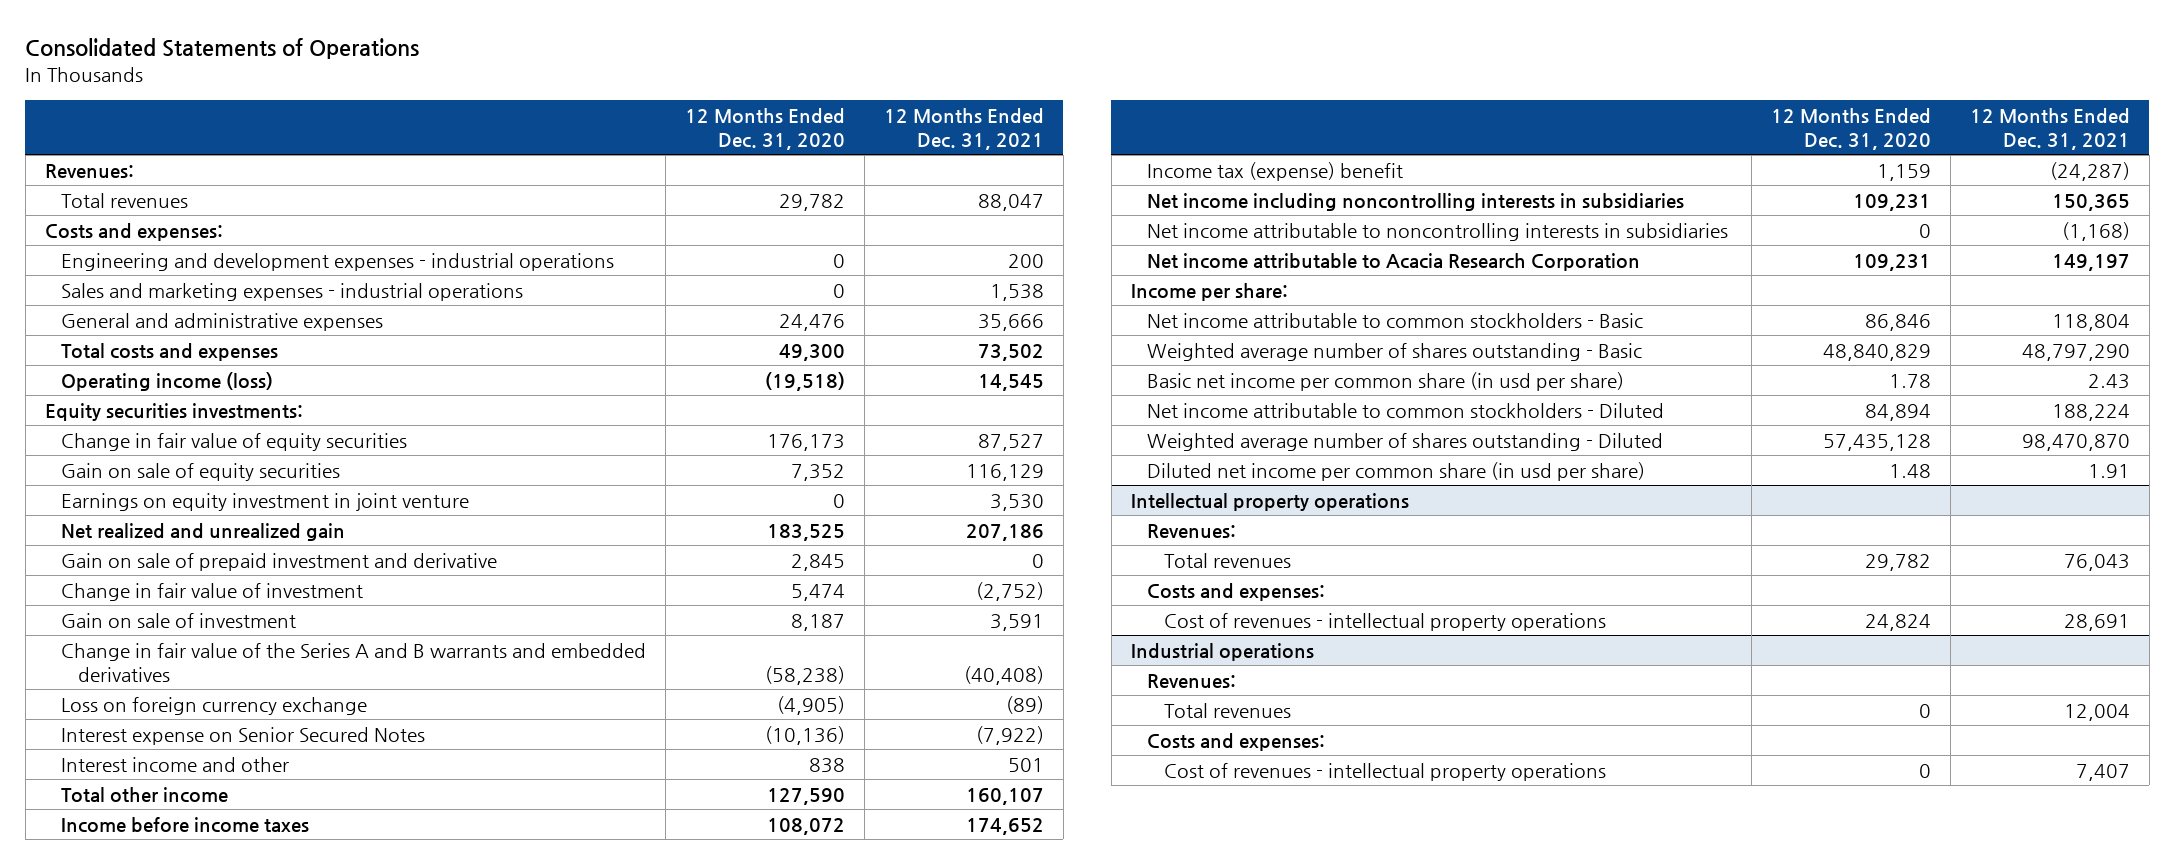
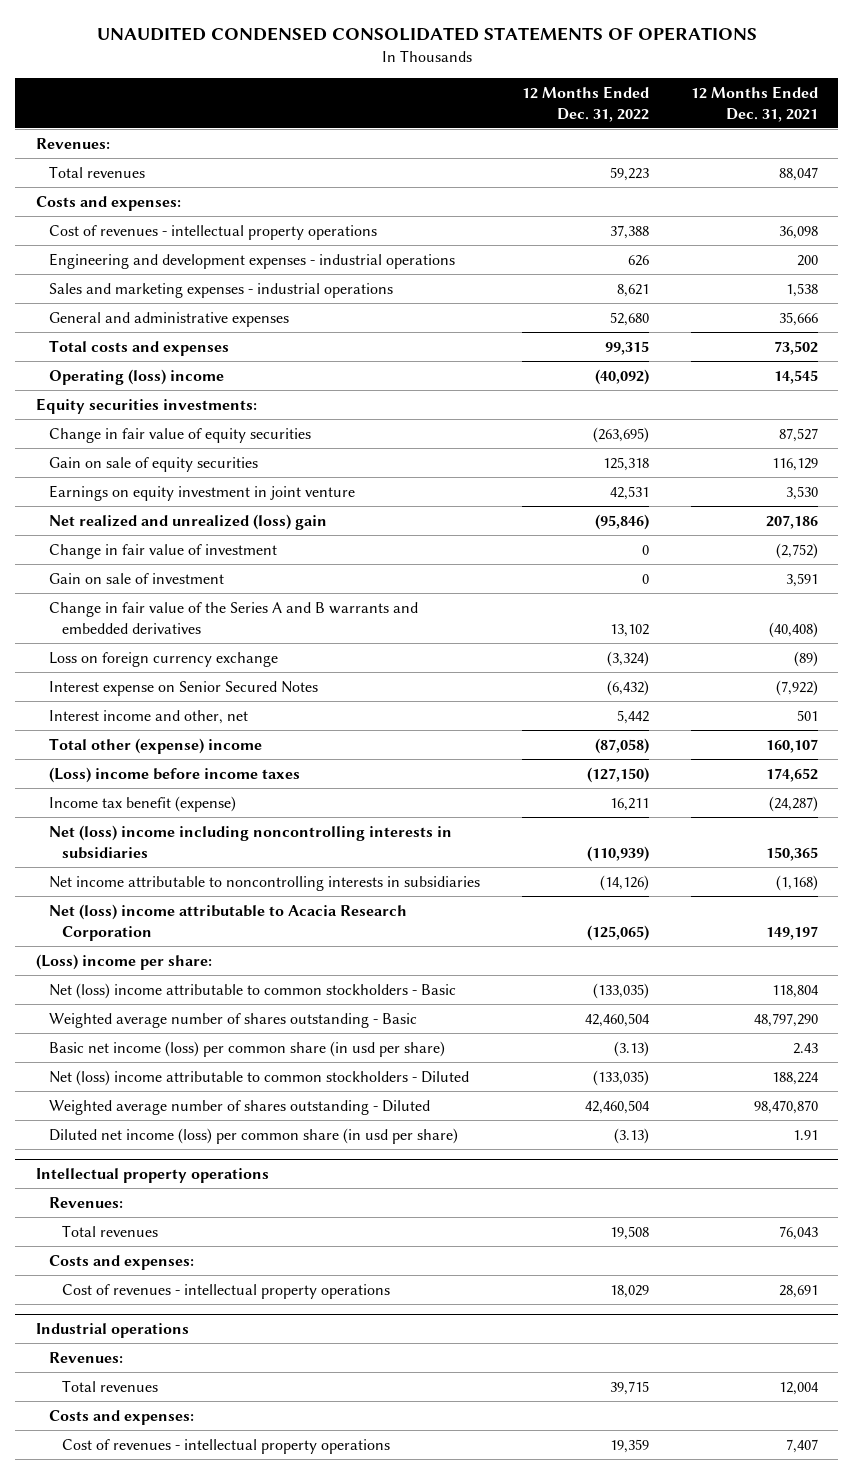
- Consolidated Statements of Operations
+ UNAUDITED CONDENSED CONSOLIDATED STATEMENTS OF OPERATIONS
- | 12 Months Ended Dec. 31, 2020 | 12 Months Ended Dec. 31, 2021
+ | 12 Months Ended Dec. 31, 2022 | 12 Months Ended Dec. 31, 2021
+ Cost of revenues - intellectual property operations | 37,388 | 36,098
- Operating income (loss) | (19,518) | 14,545
+ Operating (loss) income | (40,092) | 14,545
- Net realized and unrealized gain | 183,525 | 207,186
- Gain on sale of prepaid investment and derivative | 2,845 | 0
+ Net realized and unrealized (loss) gain | (95,846) | 207,186
- Interest income and other | 838 | 501
- Total other income | 127,590 | 160,107
- Income before income taxes | 108,072 | 174,652
- Income tax (expense) benefit | 1,159 | (24,287)
- Net income including noncontrolling interests in subsidiaries | 109,231 | 150,365
+ Interest income and other, net | 5,442 | 501
+ Total other (expense) income | (87,058) | 160,107
+ (Loss) income before income taxes | (127,150) | 174,652
+ Income tax benefit (expense) | 16,211 | (24,287)
+ Net (loss) income including noncontrolling interests in subsidiaries | (110,939) | 150,365
- Net income attributable to Acacia Research Corporation | 109,231 | 149,197
- Income per share:
- Net income attributable to common stockholders - Basic | 86,846 | 118,804
+ Net (loss) income attributable to Acacia Research Corporation | (125,065) | 149,197
+ (Loss) income per share:
+ Net (loss) income attributable to common stockholders - Basic | (133,035) | 118,804
- Basic net income per common share (in usd per share) | 1.78 | 2.43
- Net income attributable to common stockholders - Diluted | 84,894 | 188,224
+ Basic net income (loss) per common share (in usd per share) | (3.13) | 2.43
+ Net (loss) income attributable to common stockholders - Diluted | (133,035) | 188,224
- Diluted net income per common share (in usd per share) | 1.48 | 1.91
+ Diluted net income (loss) per common share (in usd per share) | (3.13) | 1.91

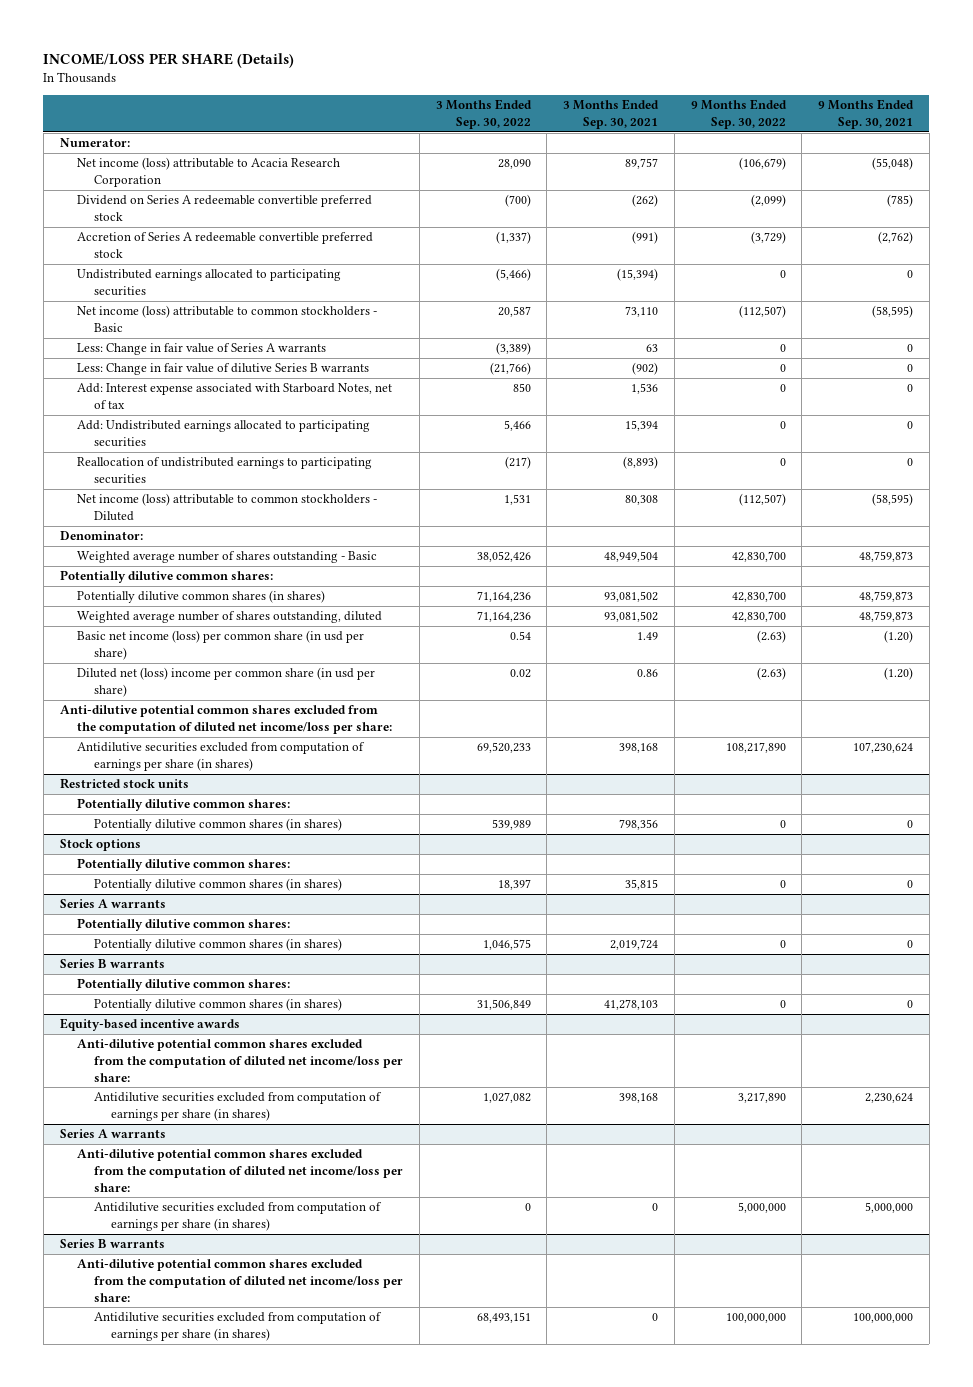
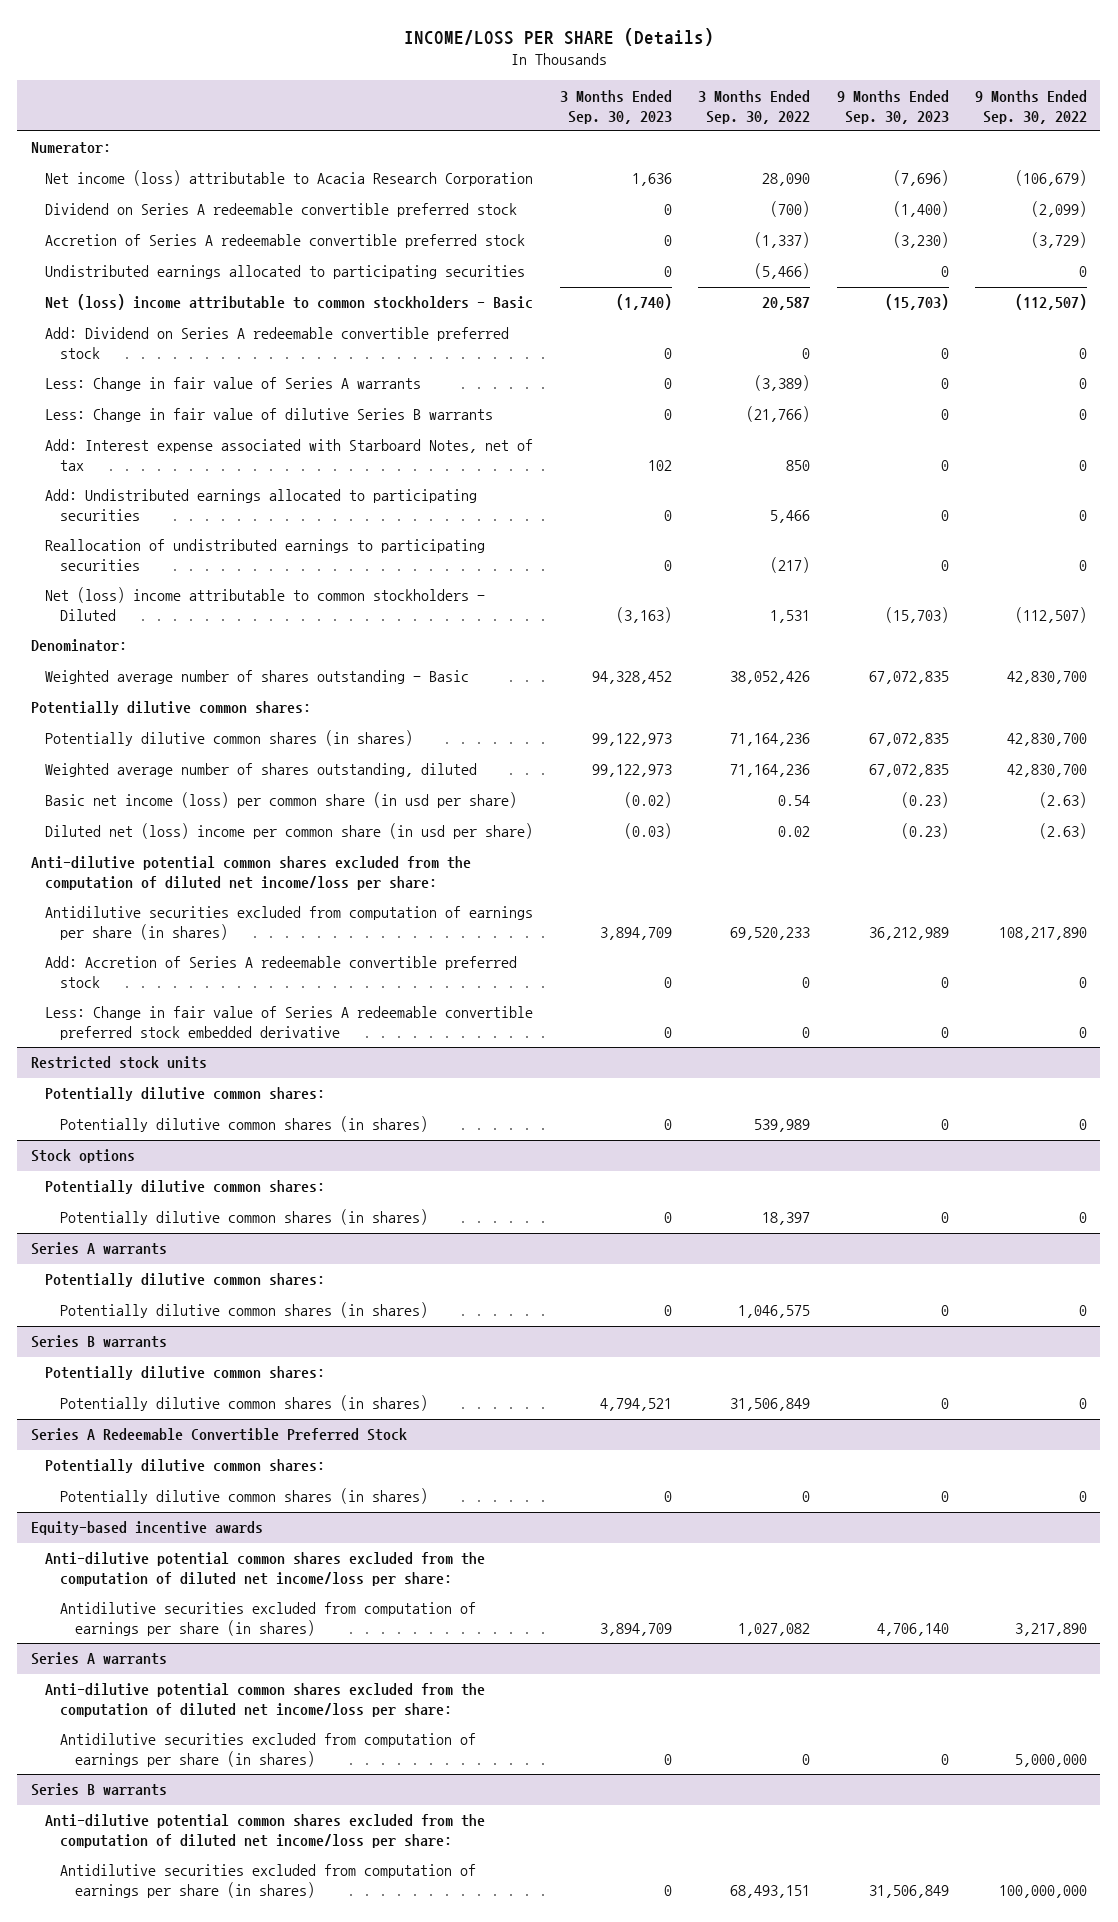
- | 3 Months Ended Sep. 30, 2022 | 3 Months Ended Sep. 30, 2021 | 9 Months Ended Sep. 30, 2022 | 9 Months Ended Sep. 30, 2021
+ | 3 Months Ended Sep. 30, 2023 | 3 Months Ended Sep. 30, 2022 | 9 Months Ended Sep. 30, 2023 | 9 Months Ended Sep. 30, 2022
- Net income (loss) attributable to common stockholders - Basic | 20,587 | 73,110 | (112,507) | (58,595)
+ Net (loss) income attributable to common stockholders - Basic | (1,740) | 20,587 | (15,703) | (112,507)
+ Add: Dividend on Series A redeemable convertible preferred stock | 0 | 0 | 0 | 0
- Net income (loss) attributable to common stockholders - Diluted | 1,531 | 80,308 | (112,507) | (58,595)
+ Net (loss) income attributable to common stockholders - Diluted | (3,163) | 1,531 | (15,703) | (112,507)
+ Add: Accretion of Series A redeemable convertible preferred stock | 0 | 0 | 0 | 0
+ Less: Change in fair value of Series A redeemable convertible preferred stock embedded derivative | 0 | 0 | 0 | 0
+ Series A Redeemable Convertible Preferred Stock
+ Potentially dilutive common shares:
+ Potentially dilutive common shares (in shares) | 0 | 0 | 0 | 0

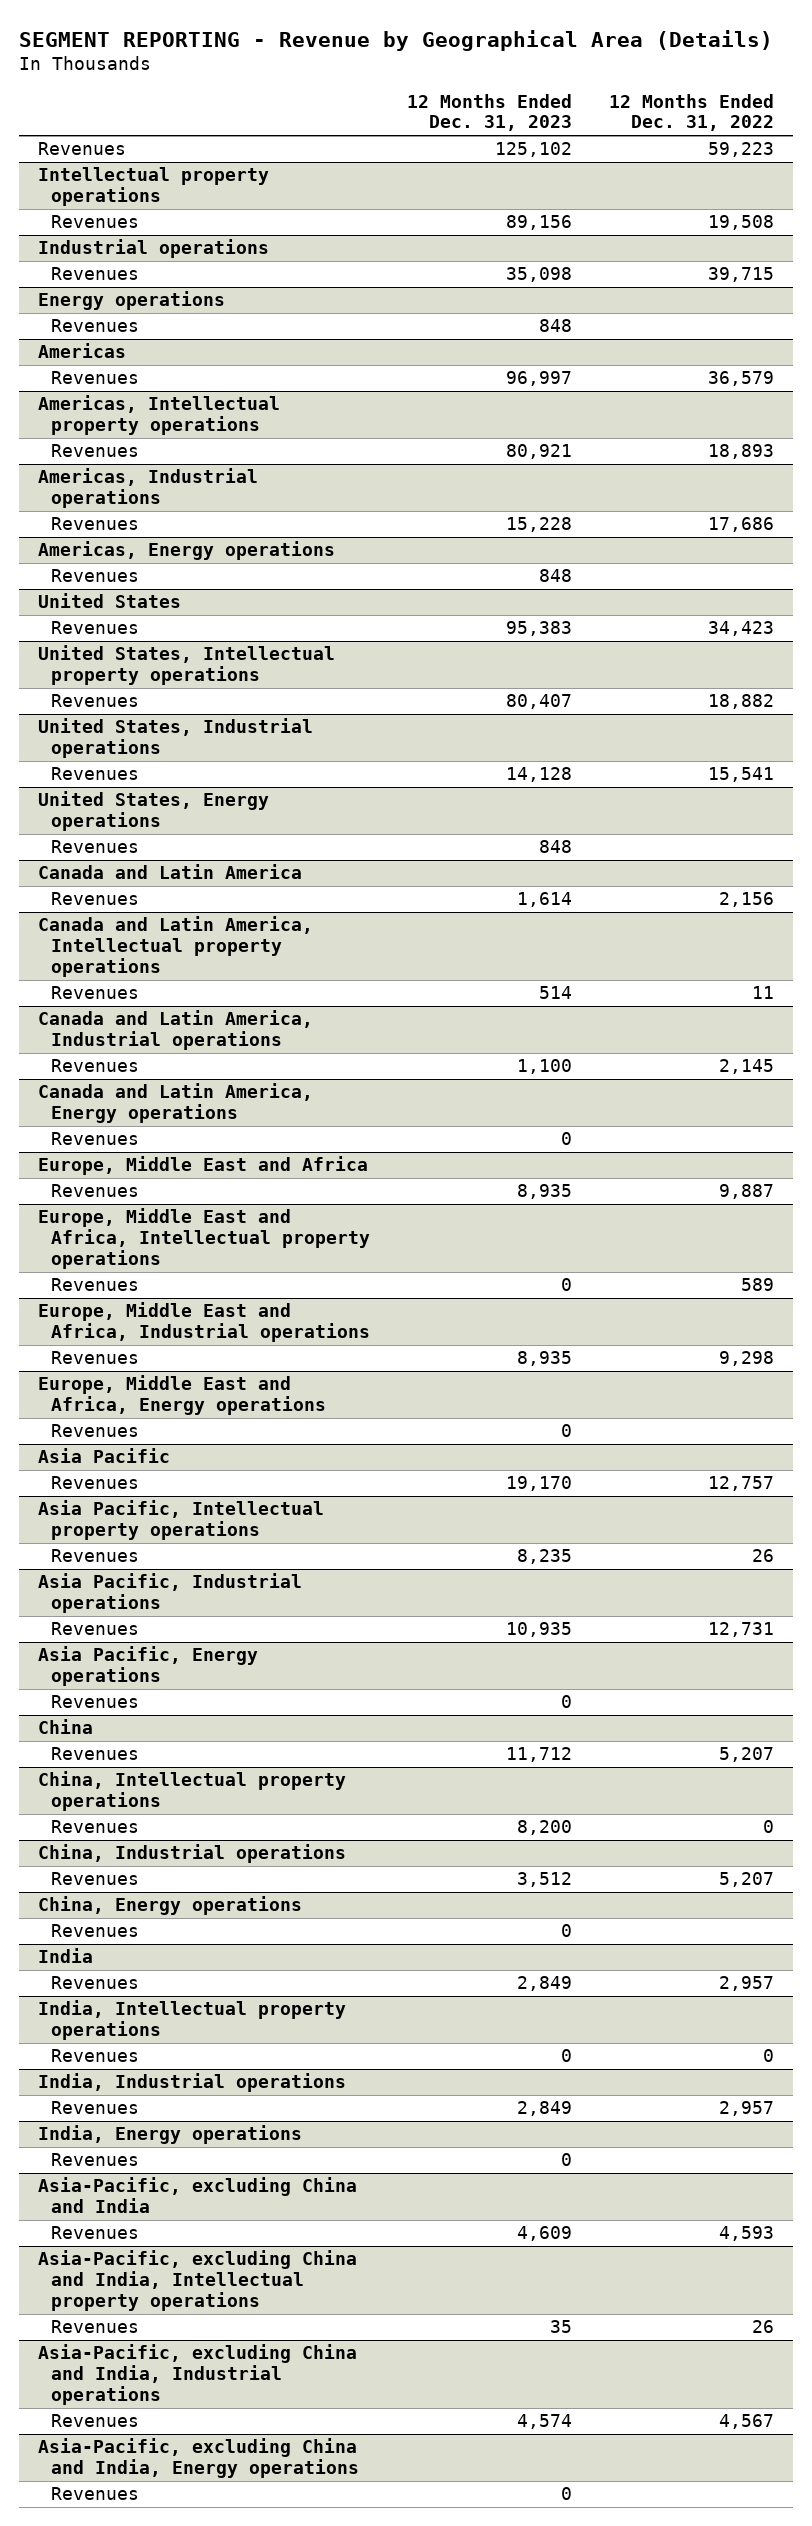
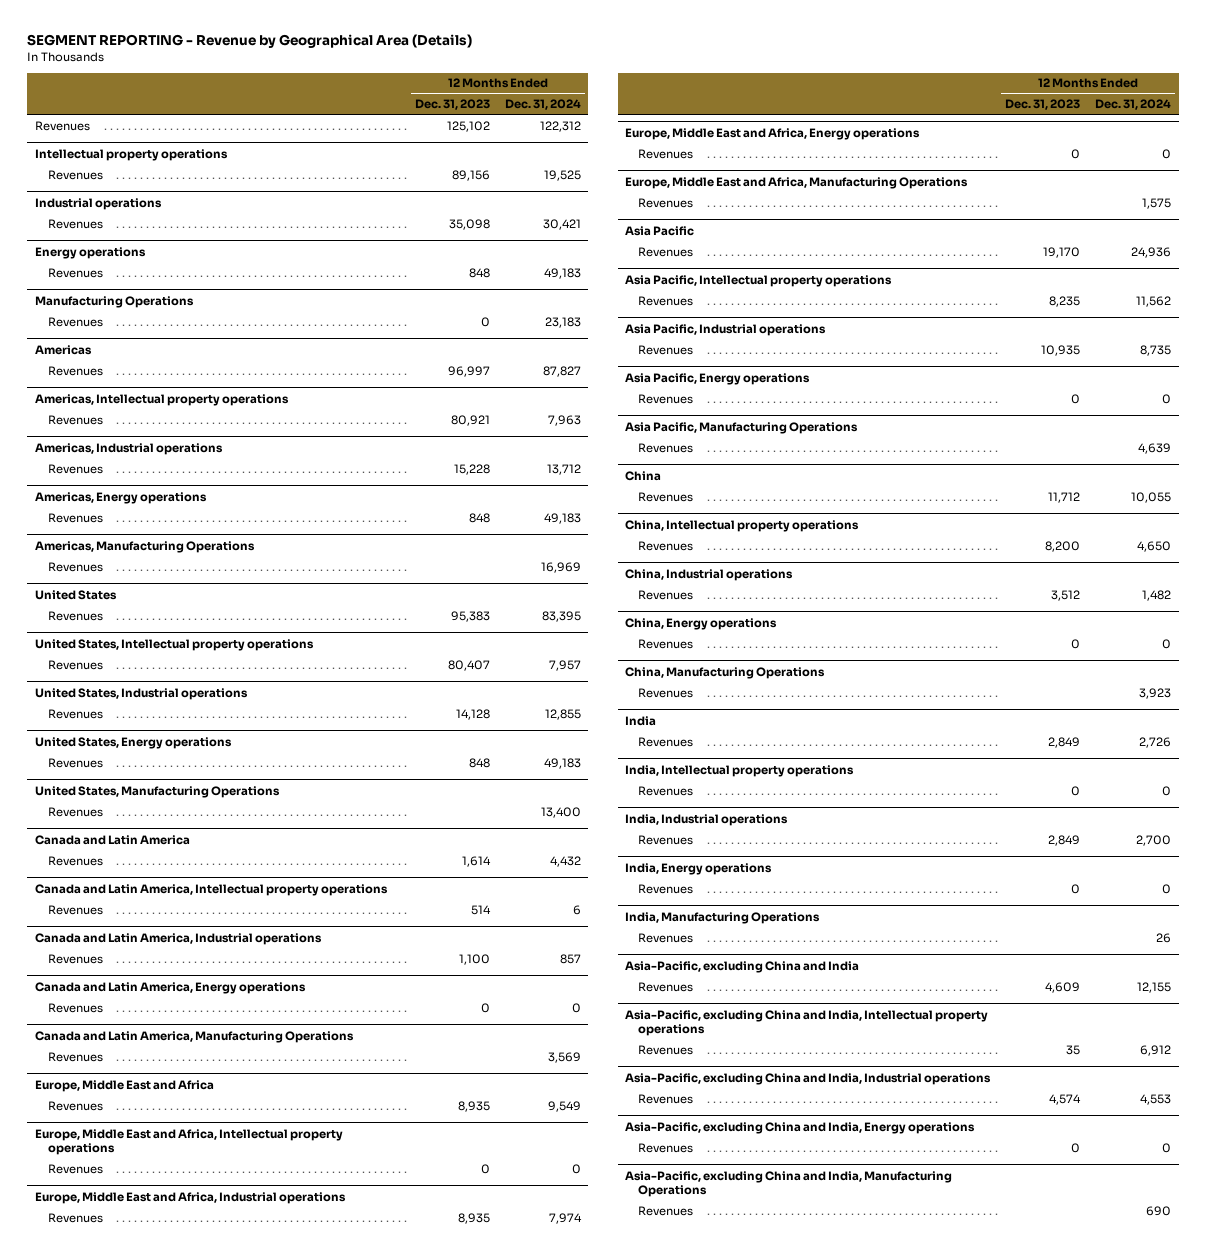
- | 12 Months Ended Dec. 31, 2023 | 12 Months Ended Dec. 31, 2022
+ | 12 Months Ended Dec. 31, 2023 | 12 Months Ended Dec. 31, 2024
+ Manufacturing Operations
+ Revenues | 0 | 23,183
+ Americas, Manufacturing Operations
+ Revenues | | 16,969
+ United States, Manufacturing Operations
+ Revenues | | 13,400
+ Canada and Latin America, Manufacturing Operations
+ Revenues | | 3,569
+ Europe, Middle East and Africa, Manufacturing Operations
+ Revenues | | 1,575
+ Asia Pacific, Manufacturing Operations
+ Revenues | | 4,639
+ China, Manufacturing Operations
+ Revenues | | 3,923
+ India, Manufacturing Operations
+ Revenues | | 26
+ Asia-Pacific, excluding China and India, Manufacturing Operations
+ Revenues | | 690

